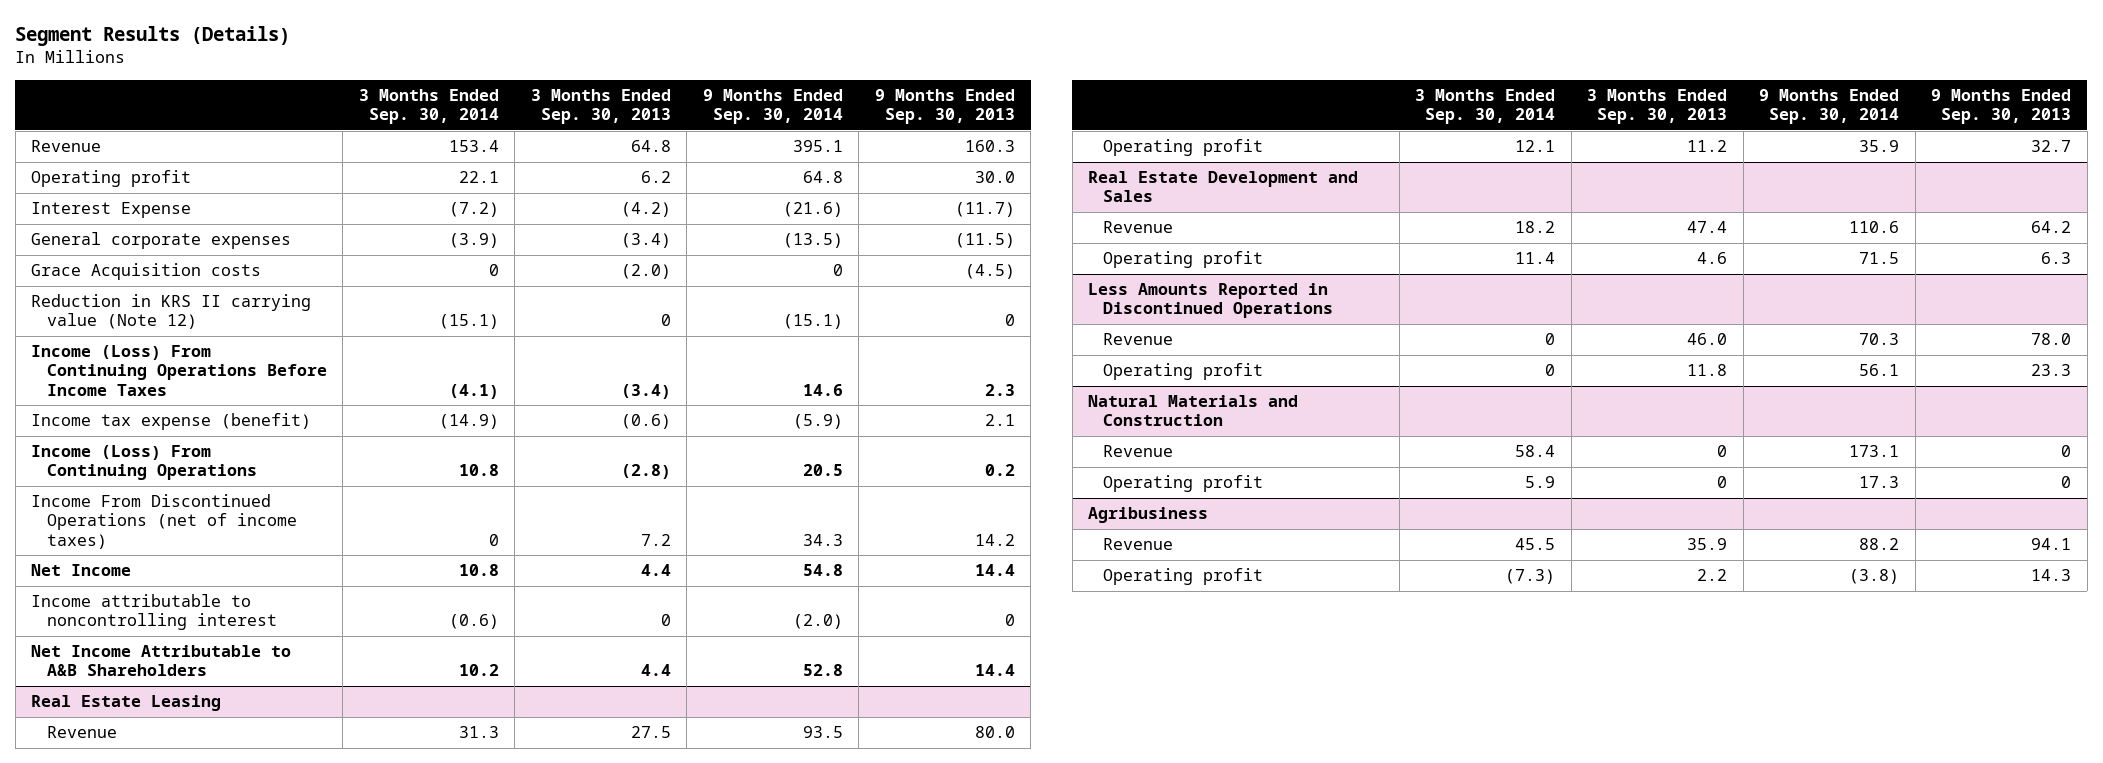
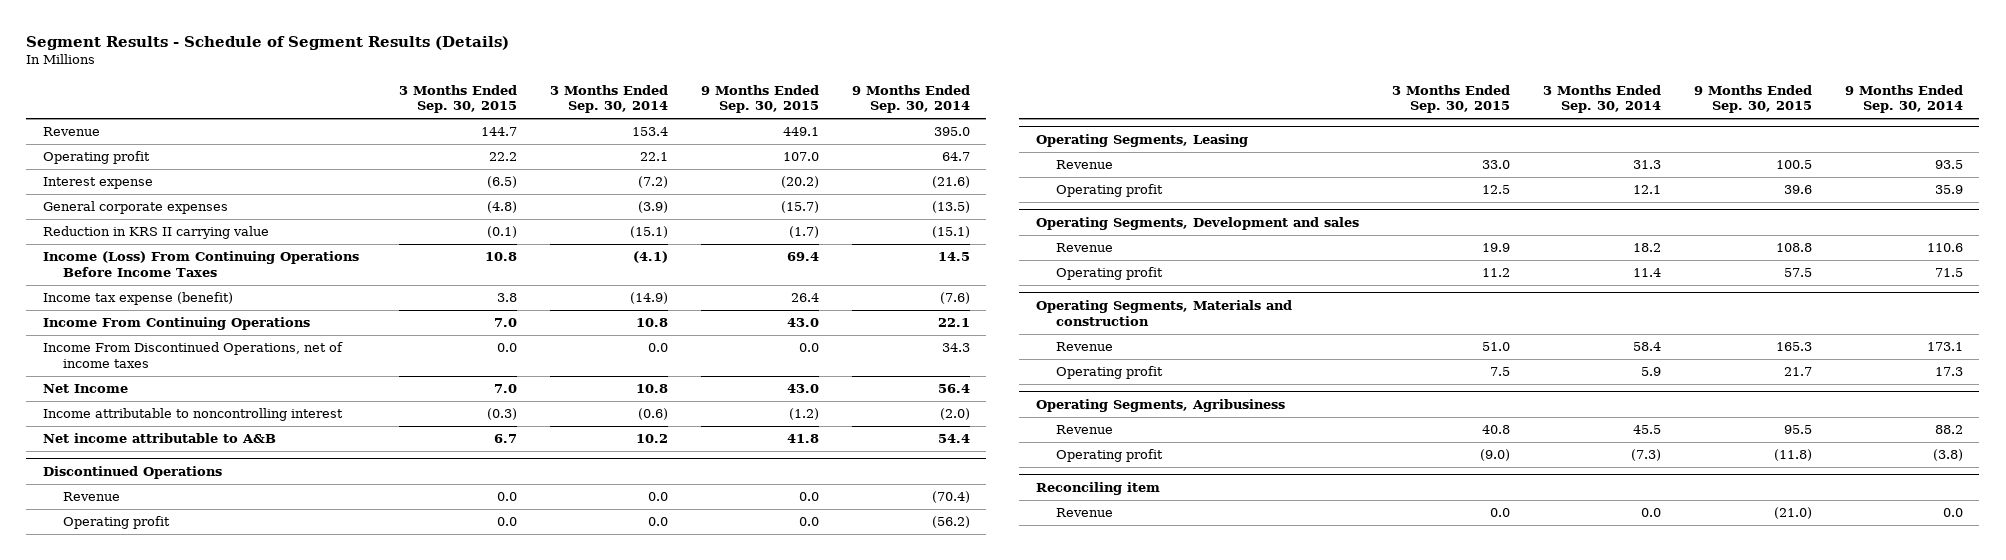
- Segment Results (Details)
+ Segment Results - Schedule of Segment Results (Details)
- | 3 Months Ended Sep. 30, 2014 | 3 Months Ended Sep. 30, 2013 | 9 Months Ended Sep. 30, 2014 | 9 Months Ended Sep. 30, 2013
+ | 3 Months Ended Sep. 30, 2015 | 3 Months Ended Sep. 30, 2014 | 9 Months Ended Sep. 30, 2015 | 9 Months Ended Sep. 30, 2014
- Revenue | 153.4 | 64.8 | 395.1 | 160.3
- Operating profit | 22.1 | 6.2 | 64.8 | 30.0
- Interest Expense | (7.2) | (4.2) | (21.6) | (11.7)
+ Revenue | 144.7 | 153.4 | 449.1 | 395.0
+ Operating profit | 22.2 | 22.1 | 107.0 | 64.7
+ Interest expense | (6.5) | (7.2) | (20.2) | (21.6)
- Grace Acquisition costs | 0 | (2.0) | 0 | (4.5)
- Reduction in KRS II carrying value (Note 12) | (15.1) | 0 | (15.1) | 0
- Income (Loss) From Continuing Operations Before Income Taxes | (4.1) | (3.4) | 14.6 | 2.3
- Income tax expense (benefit) | (14.9) | (0.6) | (5.9) | 2.1
- Income (Loss) From Continuing Operations | 10.8 | (2.8) | 20.5 | 0.2
- Income From Discontinued Operations (net of income taxes) | 0 | 7.2 | 34.3 | 14.2
- Net Income | 10.8 | 4.4 | 54.8 | 14.4
+ Reduction in KRS II carrying value | (0.1) | (15.1) | (1.7) | (15.1)
+ Income (Loss) From Continuing Operations Before Income Taxes | 10.8 | (4.1) | 69.4 | 14.5
+ Income tax expense (benefit) | 3.8 | (14.9) | 26.4 | (7.6)
+ Income From Continuing Operations | 7.0 | 10.8 | 43.0 | 22.1
+ Income From Discontinued Operations, net of income taxes | 0.0 | 0.0 | 0.0 | 34.3
+ Net Income | 7.0 | 10.8 | 43.0 | 56.4
- Net Income Attributable to A&B Shareholders | 10.2 | 4.4 | 52.8 | 14.4
- Real Estate Leasing
+ Net income attributable to A&B | 6.7 | 10.2 | 41.8 | 54.4
+ Discontinued Operations
+ Revenue | 0.0 | 0.0 | 0.0 | (70.4)
+ Operating profit | 0.0 | 0.0 | 0.0 | (56.2)
+ Operating Segments, Leasing
- Real Estate Development and Sales
+ Operating Segments, Development and sales
- Less Amounts Reported in Discontinued Operations
- Revenue | 0 | 46.0 | 70.3 | 78.0
- Operating profit | 0 | 11.8 | 56.1 | 23.3
- Natural Materials and Construction
+ Operating Segments, Materials and construction
- Agribusiness
+ Operating Segments, Agribusiness
+ Reconciling item
+ Revenue | 0.0 | 0.0 | (21.0) | 0.0

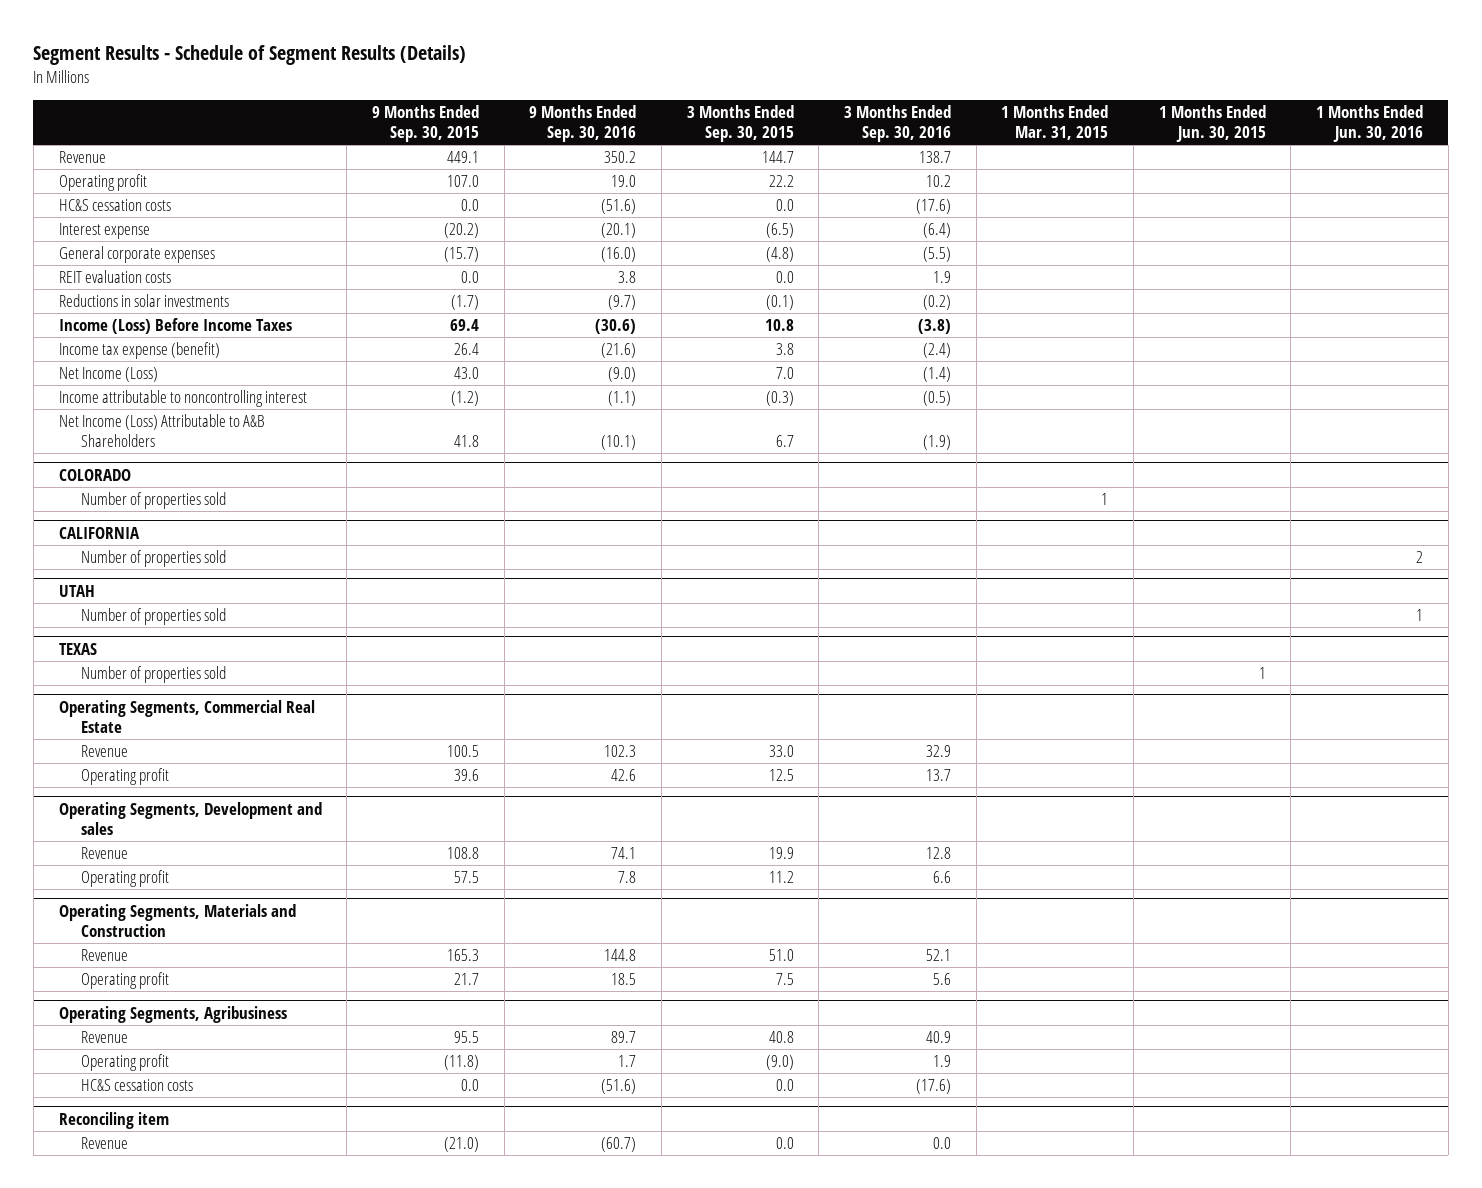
- | 3 Months Ended Sep. 30, 2015 | 3 Months Ended Sep. 30, 2014 | 9 Months Ended Sep. 30, 2015 | 9 Months Ended Sep. 30, 2014
+ | 9 Months Ended Sep. 30, 2015 | 9 Months Ended Sep. 30, 2016 | 3 Months Ended Sep. 30, 2015 | 3 Months Ended Sep. 30, 2016 | 1 Months Ended Mar. 31, 2015 | 1 Months Ended Jun. 30, 2015 | 1 Months Ended Jun. 30, 2016
+ HC&S cessation costs | 0.0 | (51.6) | 0.0 | (17.6) | | |
- Reduction in KRS II carrying value | (0.1) | (15.1) | (1.7) | (15.1)
- Income (Loss) From Continuing Operations Before Income Taxes | 10.8 | (4.1) | 69.4 | 14.5
+ REIT evaluation costs | 0.0 | 3.8 | 0.0 | 1.9 | | |
+ Reductions in solar investments | (1.7) | (9.7) | (0.1) | (0.2) | | |
+ Income (Loss) Before Income Taxes | 69.4 | (30.6) | 10.8 | (3.8) | | |
- Income From Continuing Operations | 7.0 | 10.8 | 43.0 | 22.1
- Income From Discontinued Operations, net of income taxes | 0.0 | 0.0 | 0.0 | 34.3
- Net Income | 7.0 | 10.8 | 43.0 | 56.4
+ Net Income (Loss) | 43.0 | (9.0) | 7.0 | (1.4) | | |
- Net income attributable to A&B | 6.7 | 10.2 | 41.8 | 54.4
- Discontinued Operations
- Revenue | 0.0 | 0.0 | 0.0 | (70.4)
- Operating profit | 0.0 | 0.0 | 0.0 | (56.2)
- Operating Segments, Leasing
+ Net Income (Loss) Attributable to A&B Shareholders | 41.8 | (10.1) | 6.7 | (1.9) | | |
+ COLORADO
+ Number of properties sold | | | | | 1 | |
+ CALIFORNIA
+ Number of properties sold | | | | | | | 2
+ UTAH
+ Number of properties sold | | | | | | | 1
+ TEXAS
+ Number of properties sold | | | | | | 1 |
+ Operating Segments, Commercial Real Estate
- Operating Segments, Materials and construction
+ Operating Segments, Materials and Construction
@ Operating Segments, Agribusiness
+ HC&S cessation costs | 0.0 | (51.6) | 0.0 | (17.6) | | |

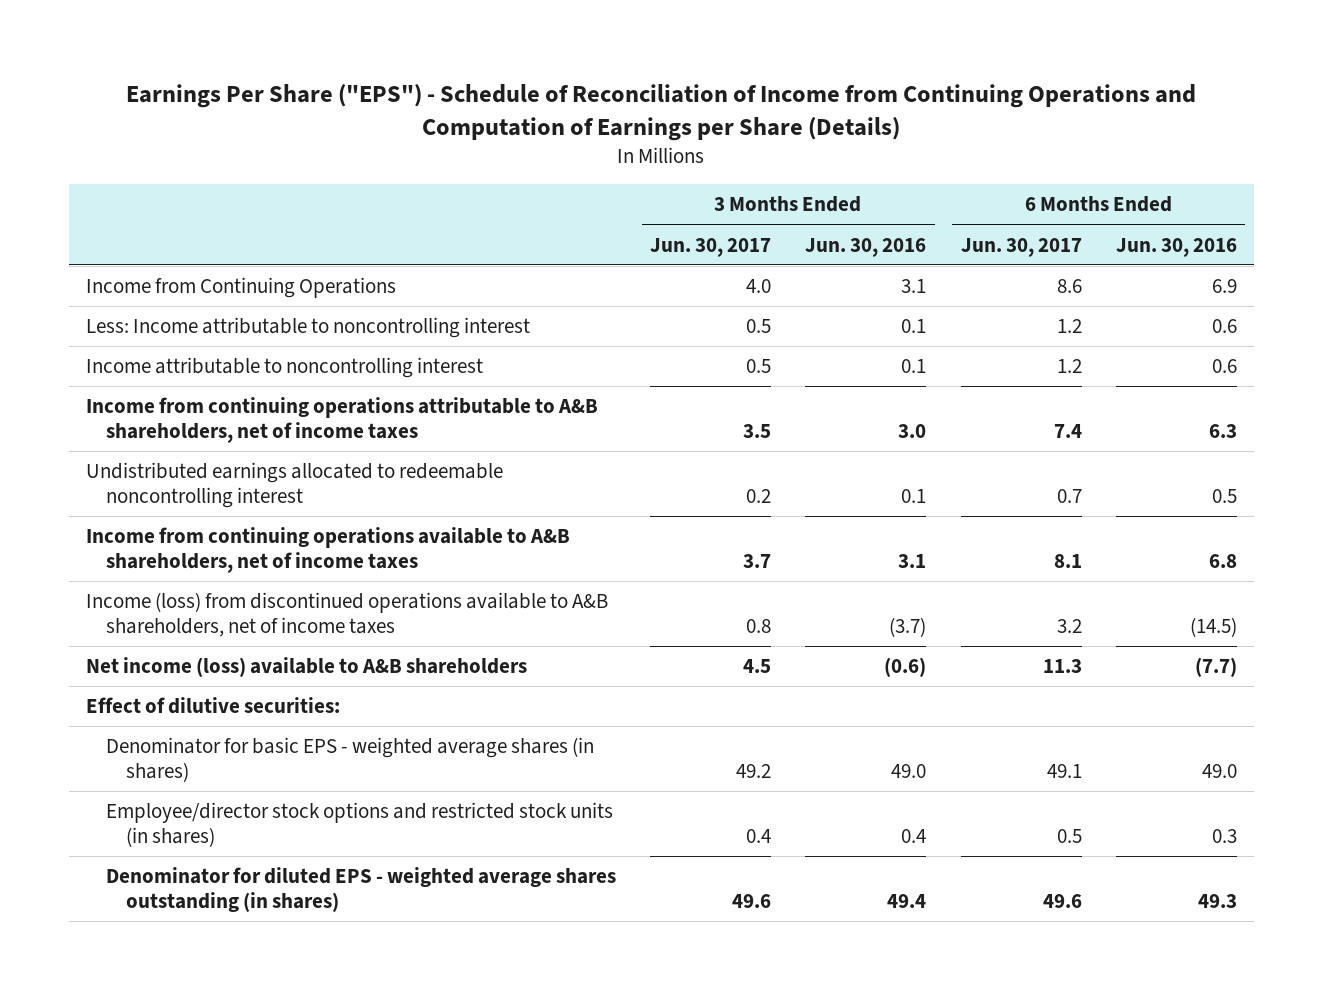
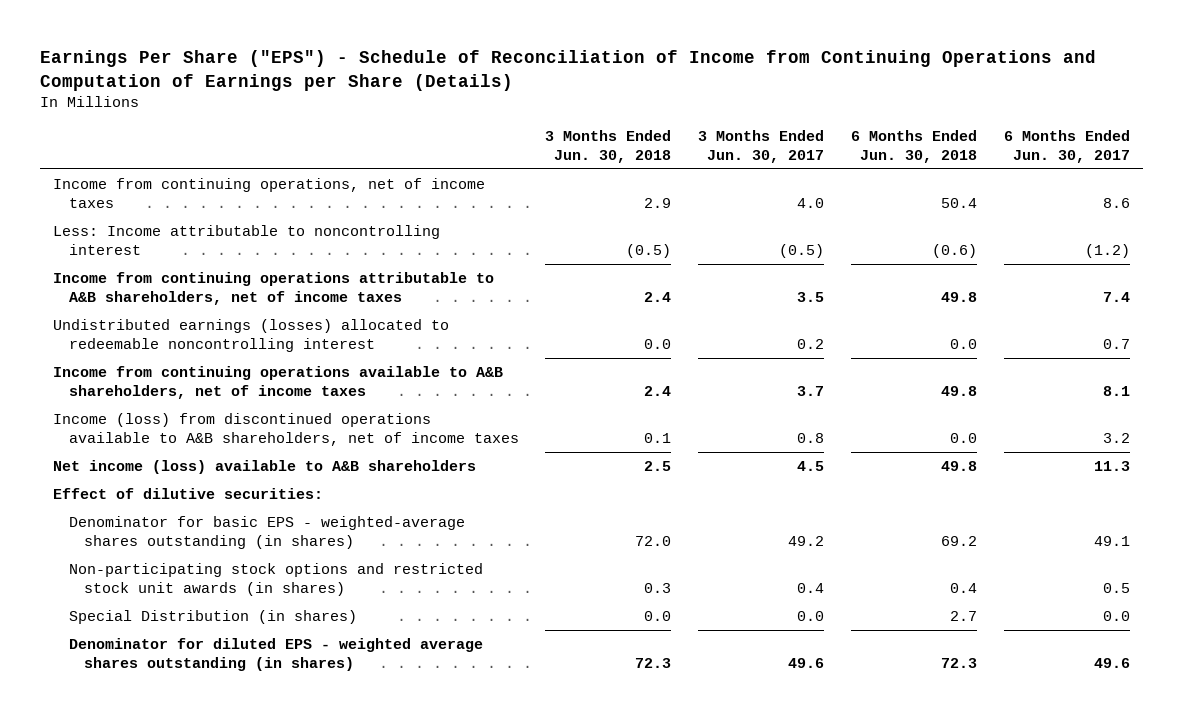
- | 3 Months Ended Jun. 30, 2017 | 3 Months Ended Jun. 30, 2016 | 6 Months Ended Jun. 30, 2017 | 6 Months Ended Jun. 30, 2016
+ | 3 Months Ended Jun. 30, 2018 | 3 Months Ended Jun. 30, 2017 | 6 Months Ended Jun. 30, 2018 | 6 Months Ended Jun. 30, 2017
- Income from Continuing Operations | 4.0 | 3.1 | 8.6 | 6.9
- Less: Income attributable to noncontrolling interest | 0.5 | 0.1 | 1.2 | 0.6
- Income attributable to noncontrolling interest | 0.5 | 0.1 | 1.2 | 0.6
+ Income from continuing operations, net of income taxes | 2.9 | 4.0 | 50.4 | 8.6
+ Less: Income attributable to noncontrolling interest | (0.5) | (0.5) | (0.6) | (1.2)
- Undistributed earnings allocated to redeemable noncontrolling interest | 0.2 | 0.1 | 0.7 | 0.5
+ Undistributed earnings (losses) allocated to redeemable noncontrolling interest | 0.0 | 0.2 | 0.0 | 0.7
- Denominator for basic EPS - weighted average shares (in shares) | 49.2 | 49.0 | 49.1 | 49.0
- Employee/director stock options and restricted stock units (in shares) | 0.4 | 0.4 | 0.5 | 0.3
+ Denominator for basic EPS - weighted-average shares outstanding (in shares) | 72.0 | 49.2 | 69.2 | 49.1
+ Non-participating stock options and restricted stock unit awards (in shares) | 0.3 | 0.4 | 0.4 | 0.5
+ Special Distribution (in shares) | 0.0 | 0.0 | 2.7 | 0.0

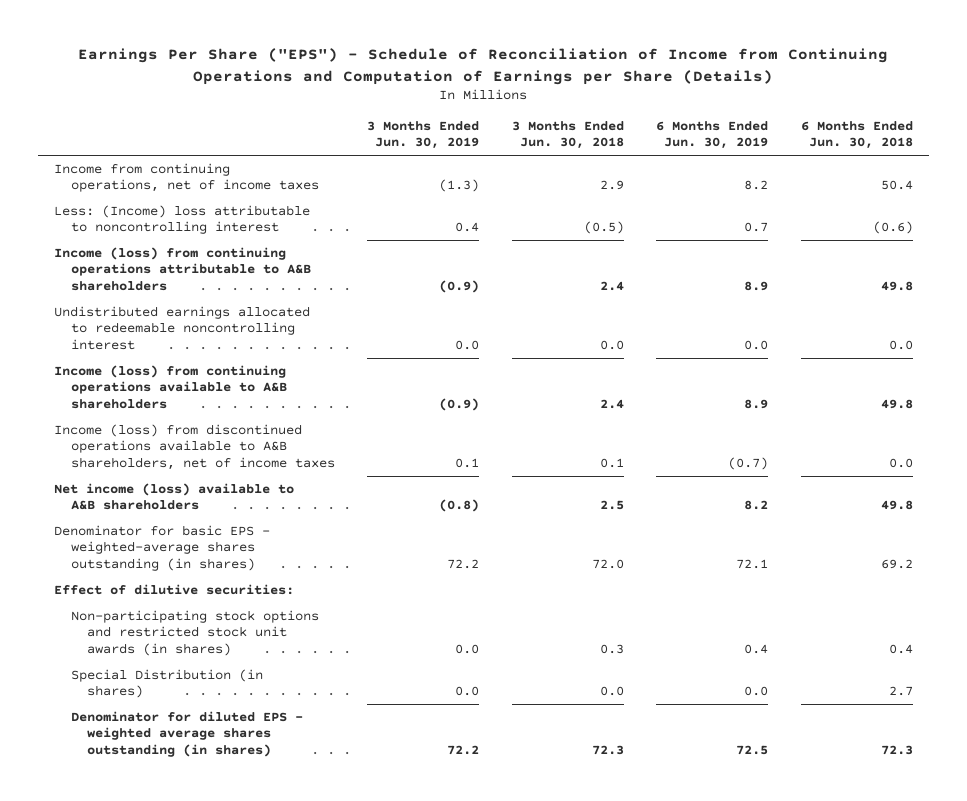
- | 3 Months Ended Jun. 30, 2018 | 3 Months Ended Jun. 30, 2017 | 6 Months Ended Jun. 30, 2018 | 6 Months Ended Jun. 30, 2017
+ | 3 Months Ended Jun. 30, 2019 | 3 Months Ended Jun. 30, 2018 | 6 Months Ended Jun. 30, 2019 | 6 Months Ended Jun. 30, 2018
- Less: Income attributable to noncontrolling interest | (0.5) | (0.5) | (0.6) | (1.2)
- Income from continuing operations attributable to A&B shareholders, net of income taxes | 2.4 | 3.5 | 49.8 | 7.4
- Undistributed earnings (losses) allocated to redeemable noncontrolling interest | 0.0 | 0.2 | 0.0 | 0.7
- Income from continuing operations available to A&B shareholders, net of income taxes | 2.4 | 3.7 | 49.8 | 8.1
+ Less: (Income) loss attributable to noncontrolling interest | 0.4 | (0.5) | 0.7 | (0.6)
+ Income (loss) from continuing operations attributable to A&B shareholders | (0.9) | 2.4 | 8.9 | 49.8
+ Undistributed earnings allocated to redeemable noncontrolling interest | 0.0 | 0.0 | 0.0 | 0.0
+ Income (loss) from continuing operations available to A&B shareholders | (0.9) | 2.4 | 8.9 | 49.8
moved down: Effect of dilutive securities:

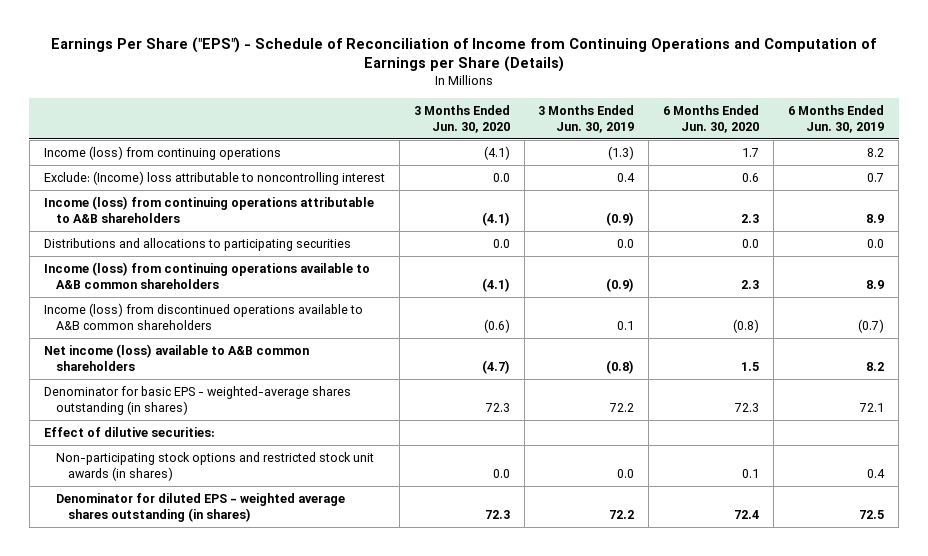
- | 3 Months Ended Jun. 30, 2019 | 3 Months Ended Jun. 30, 2018 | 6 Months Ended Jun. 30, 2019 | 6 Months Ended Jun. 30, 2018
+ | 3 Months Ended Jun. 30, 2020 | 3 Months Ended Jun. 30, 2019 | 6 Months Ended Jun. 30, 2020 | 6 Months Ended Jun. 30, 2019
- Income from continuing operations, net of income taxes | (1.3) | 2.9 | 8.2 | 50.4
- Less: (Income) loss attributable to noncontrolling interest | 0.4 | (0.5) | 0.7 | (0.6)
+ Income (loss) from continuing operations | (4.1) | (1.3) | 1.7 | 8.2
+ Exclude: (Income) loss attributable to noncontrolling interest | 0.0 | 0.4 | 0.6 | 0.7
- Undistributed earnings allocated to redeemable noncontrolling interest | 0.0 | 0.0 | 0.0 | 0.0
- Income (loss) from continuing operations available to A&B shareholders | (0.9) | 2.4 | 8.9 | 49.8
- Income (loss) from discontinued operations available to A&B shareholders, net of income taxes | 0.1 | 0.1 | (0.7) | 0.0
- Net income (loss) available to A&B shareholders | (0.8) | 2.5 | 8.2 | 49.8
+ Distributions and allocations to participating securities | 0.0 | 0.0 | 0.0 | 0.0
+ Income (loss) from continuing operations available to A&B common shareholders | (4.1) | (0.9) | 2.3 | 8.9
+ Income (loss) from discontinued operations available to A&B common shareholders | (0.6) | 0.1 | (0.8) | (0.7)
+ Net income (loss) available to A&B common shareholders | (4.7) | (0.8) | 1.5 | 8.2
- Special Distribution (in shares) | 0.0 | 0.0 | 0.0 | 2.7

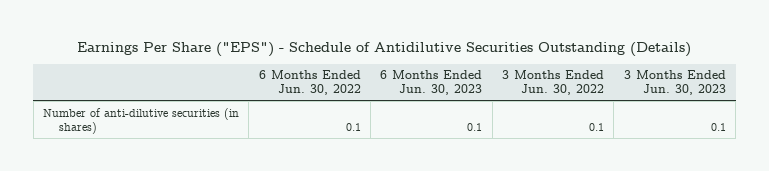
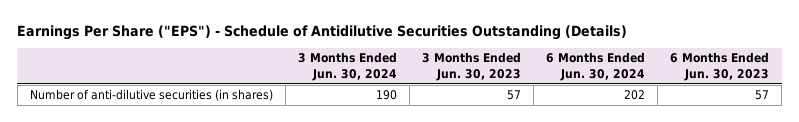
- | 6 Months Ended Jun. 30, 2022 | 6 Months Ended Jun. 30, 2023 | 3 Months Ended Jun. 30, 2022 | 3 Months Ended Jun. 30, 2023
+ | 3 Months Ended Jun. 30, 2024 | 3 Months Ended Jun. 30, 2023 | 6 Months Ended Jun. 30, 2024 | 6 Months Ended Jun. 30, 2023
- Number of anti-dilutive securities (in shares) | 0.1 | 0.1 | 0.1 | 0.1
+ Number of anti-dilutive securities (in shares) | 190 | 57 | 202 | 57

